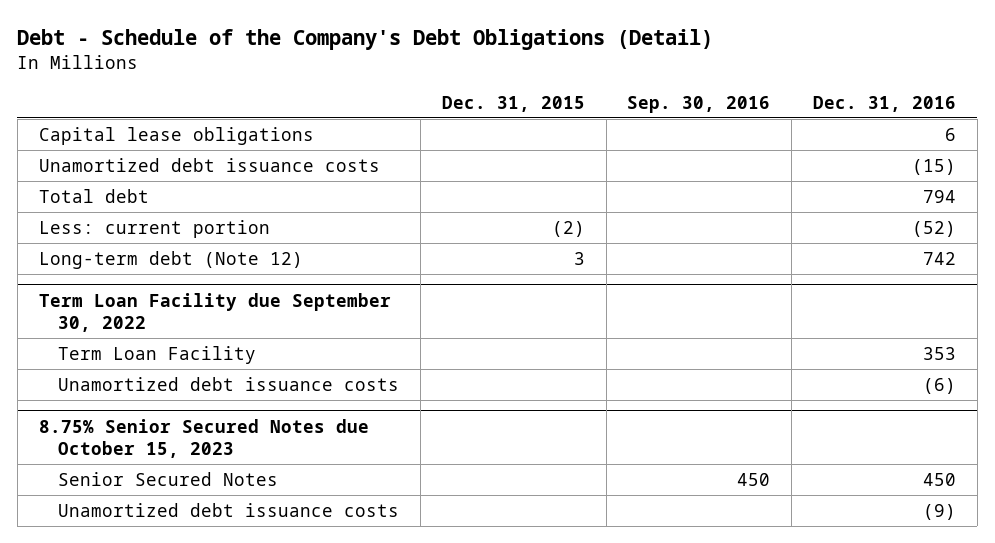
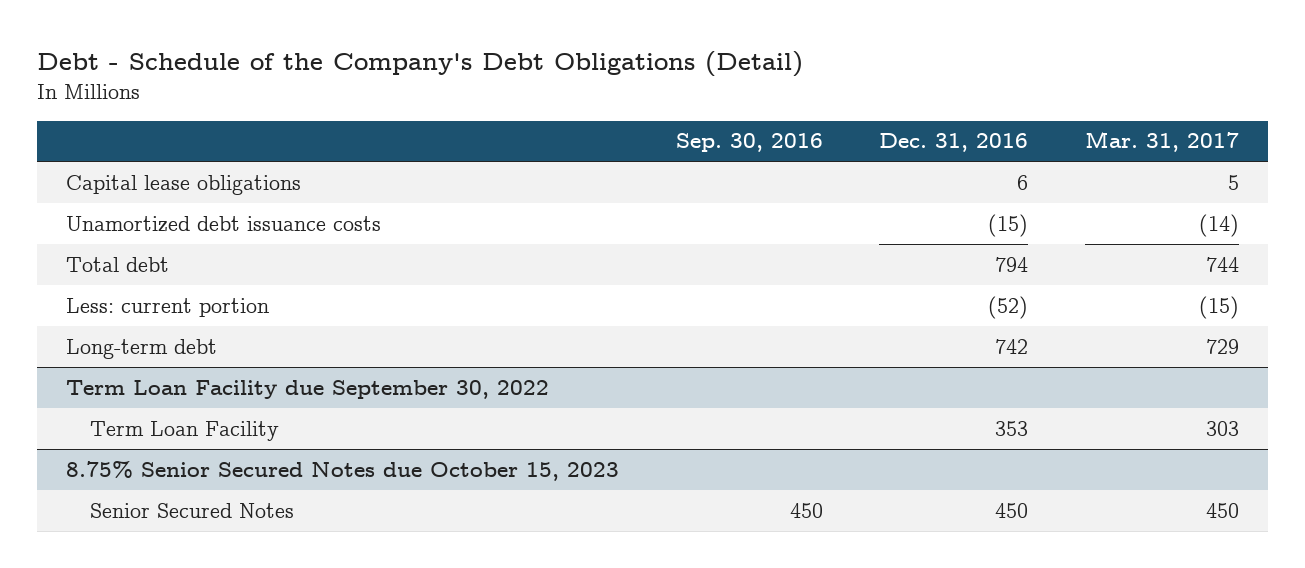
- | Dec. 31, 2015 | Sep. 30, 2016 | Dec. 31, 2016
+ | Sep. 30, 2016 | Dec. 31, 2016 | Mar. 31, 2017
- Long-term debt (Note 12) | 3 | | 742
+ Long-term debt | | 742 | 729
@ Term Loan Facility due September 30, 2022
- Unamortized debt issuance costs | | | (6)
@ 8.75% Senior Secured Notes due October 15, 2023
- Unamortized debt issuance costs | | | (9)

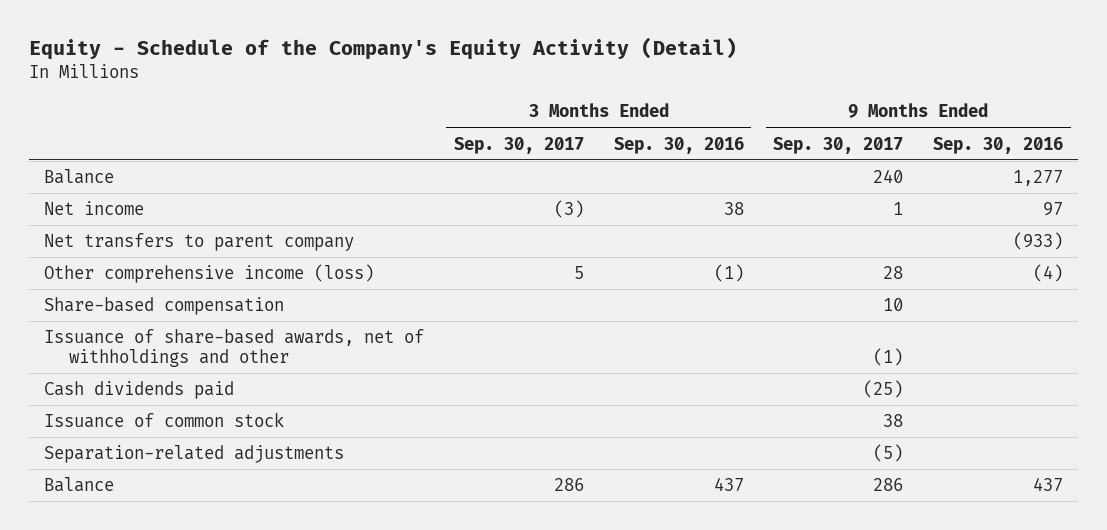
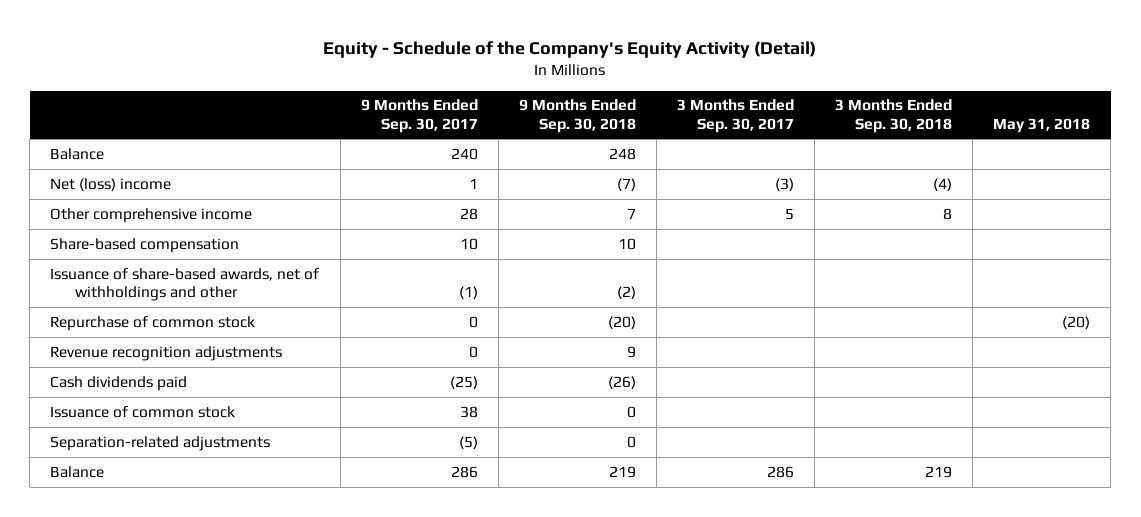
- | 3 Months Ended Sep. 30, 2017 | 3 Months Ended Sep. 30, 2016 | 9 Months Ended Sep. 30, 2017 | 9 Months Ended Sep. 30, 2016
+ | 9 Months Ended Sep. 30, 2017 | 9 Months Ended Sep. 30, 2018 | 3 Months Ended Sep. 30, 2017 | 3 Months Ended Sep. 30, 2018 | May 31, 2018
- Net income | (3) | 38 | 1 | 97
- Net transfers to parent company | | | | (933)
- Other comprehensive income (loss) | 5 | (1) | 28 | (4)
+ Net (loss) income | 1 | (7) | (3) | (4) |
+ Other comprehensive income | 28 | 7 | 5 | 8 |
+ Repurchase of common stock | 0 | (20) | | | (20)
+ Revenue recognition adjustments | 0 | 9 | | |

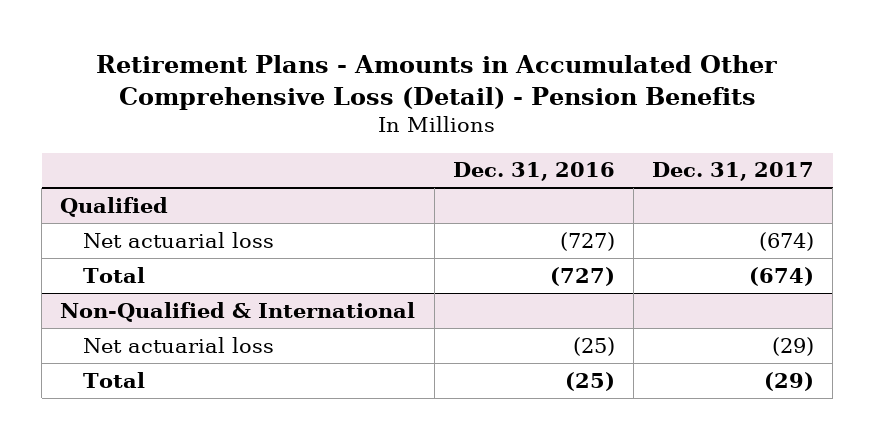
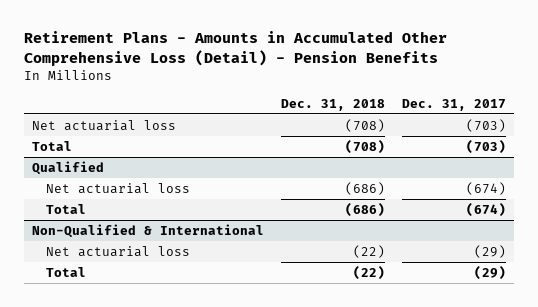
- | Dec. 31, 2016 | Dec. 31, 2017
+ | Dec. 31, 2018 | Dec. 31, 2017
+ Net actuarial loss | (708) | (703)
+ Total | (708) | (703)

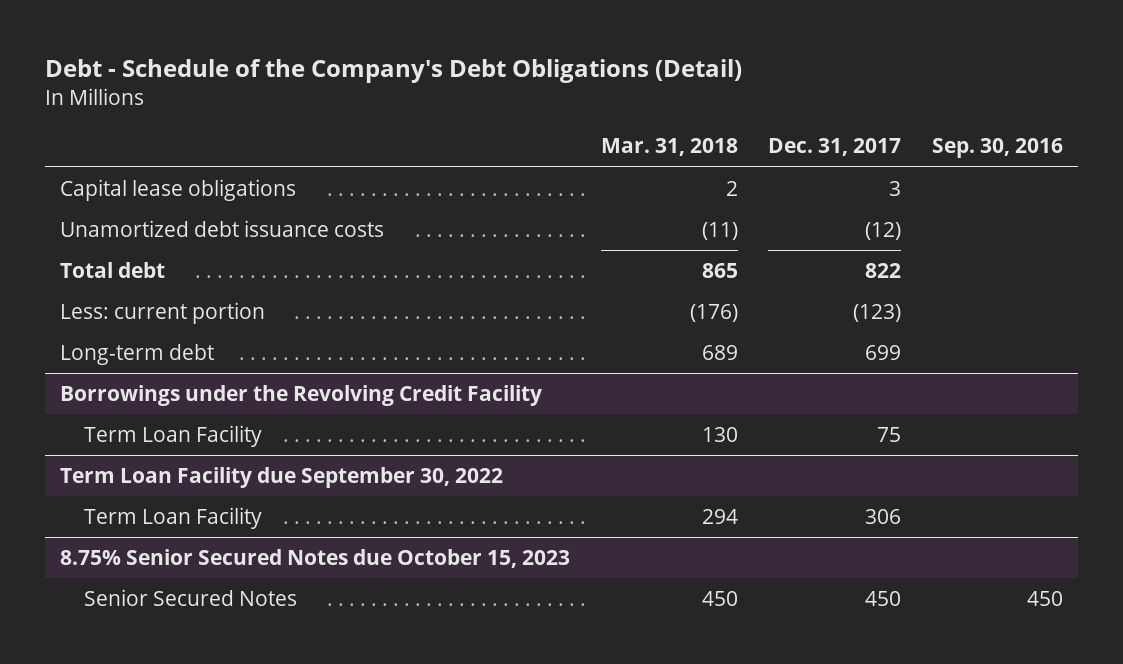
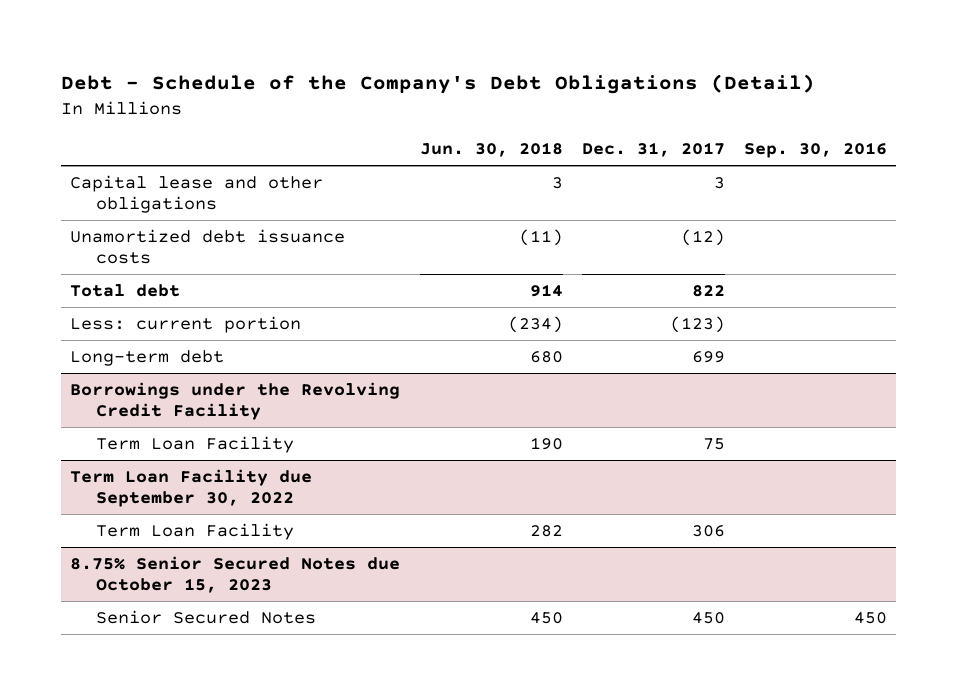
- | Mar. 31, 2018 | Dec. 31, 2017 | Sep. 30, 2016
+ | Jun. 30, 2018 | Dec. 31, 2017 | Sep. 30, 2016
- Capital lease obligations | 2 | 3 |
+ Capital lease and other obligations | 3 | 3 |

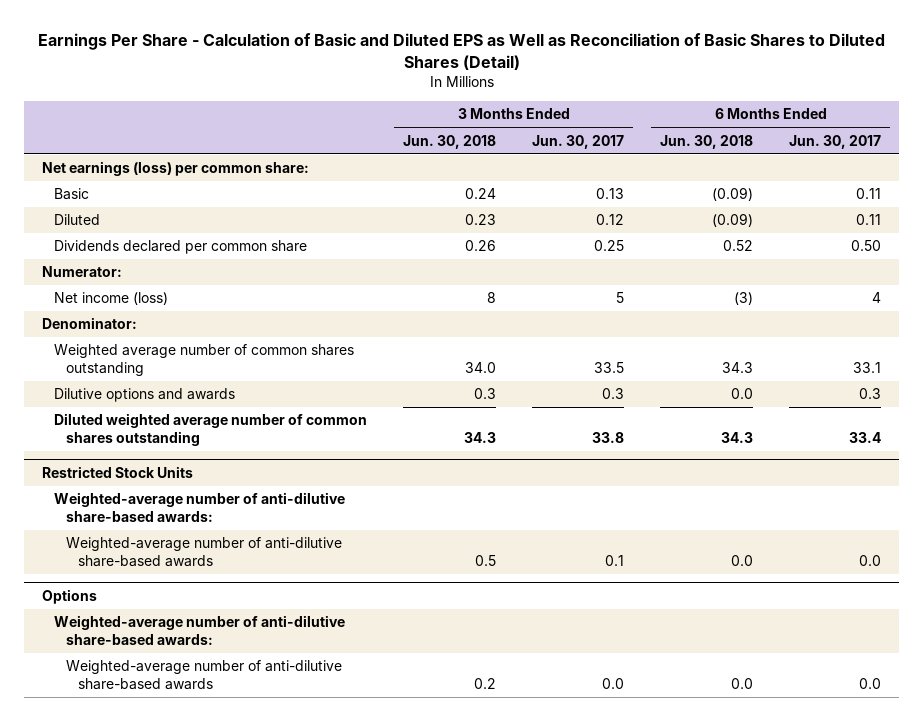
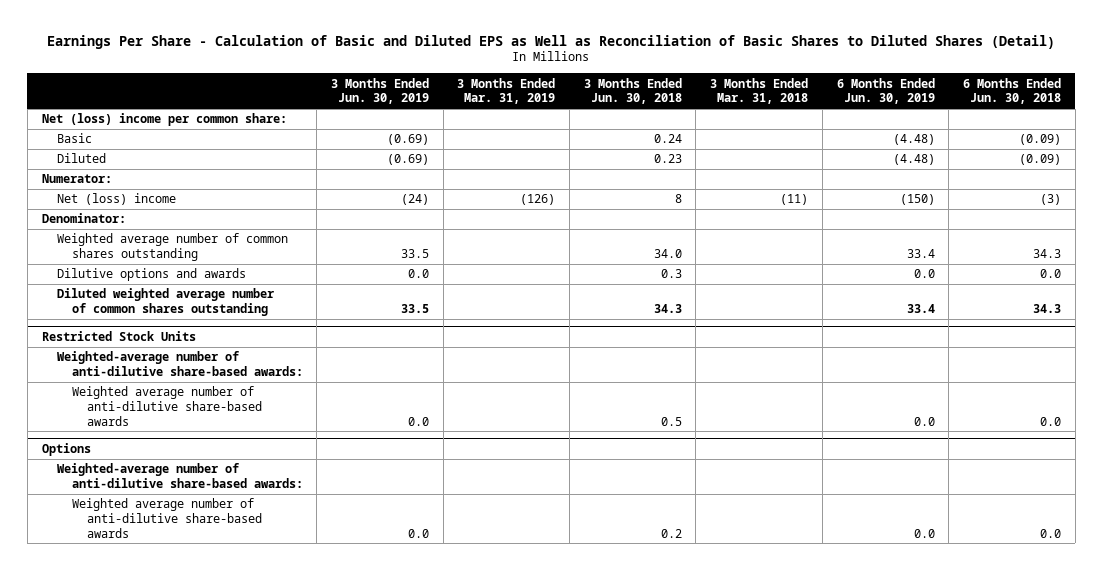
- | 3 Months Ended Jun. 30, 2018 | 3 Months Ended Jun. 30, 2017 | 6 Months Ended Jun. 30, 2018 | 6 Months Ended Jun. 30, 2017
+ | 3 Months Ended Jun. 30, 2019 | 3 Months Ended Mar. 31, 2019 | 3 Months Ended Jun. 30, 2018 | 3 Months Ended Mar. 31, 2018 | 6 Months Ended Jun. 30, 2019 | 6 Months Ended Jun. 30, 2018
- Net earnings (loss) per common share:
+ Net (loss) income per common share:
- Dividends declared per common share | 0.26 | 0.25 | 0.52 | 0.50
- Net income (loss) | 8 | 5 | (3) | 4
+ Net (loss) income | (24) | (126) | 8 | (11) | (150) | (3)
@ Restricted Stock Units
- Weighted-average number of anti-dilutive share-based awards | 0.5 | 0.1 | 0.0 | 0.0
+ Weighted average number of anti-dilutive share-based awards | 0.0 | | 0.5 | | 0.0 | 0.0
@ Options
- Weighted-average number of anti-dilutive share-based awards | 0.2 | 0.0 | 0.0 | 0.0
+ Weighted average number of anti-dilutive share-based awards | 0.0 | | 0.2 | | 0.0 | 0.0

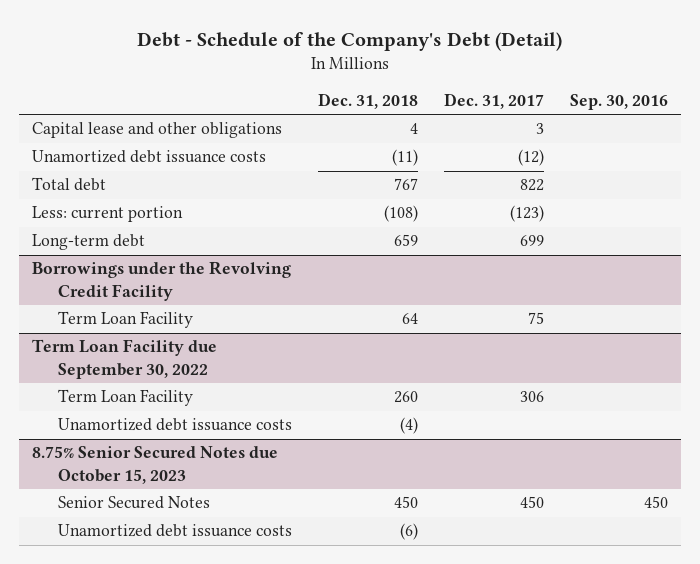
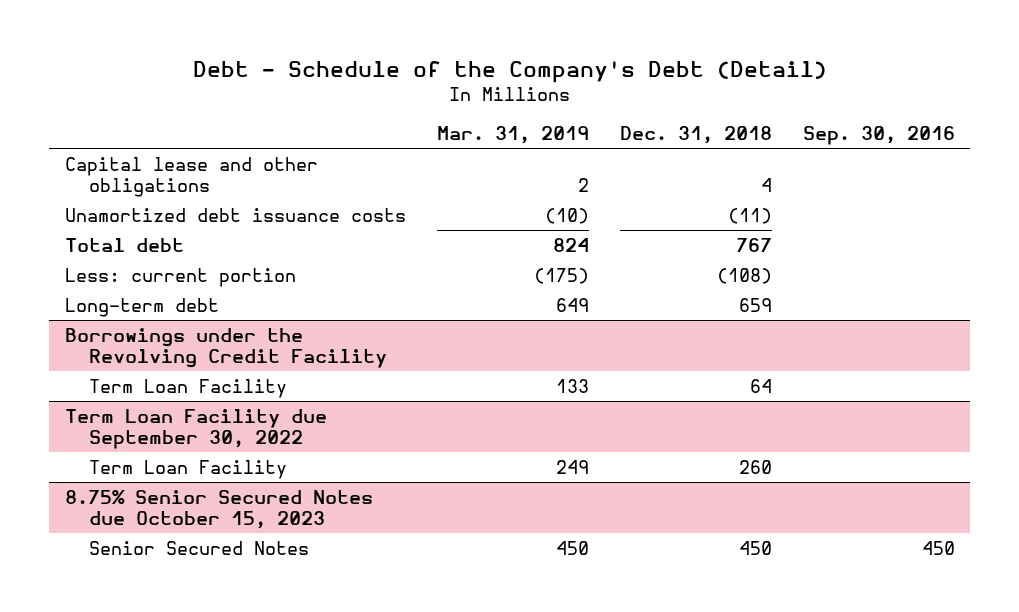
- | Dec. 31, 2018 | Dec. 31, 2017 | Sep. 30, 2016
+ | Mar. 31, 2019 | Dec. 31, 2018 | Sep. 30, 2016
@ Term Loan Facility due September 30, 2022
- Unamortized debt issuance costs | (4) | |
@ 8.75% Senior Secured Notes due October 15, 2023
- Unamortized debt issuance costs | (6) | |

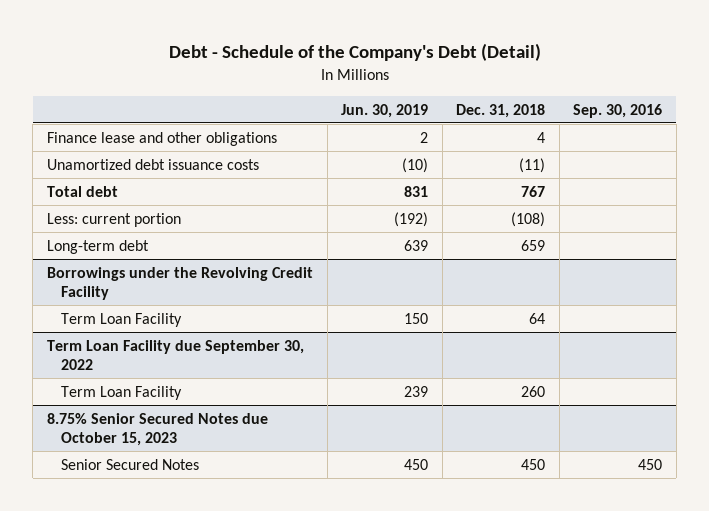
- | Mar. 31, 2019 | Dec. 31, 2018 | Sep. 30, 2016
+ | Jun. 30, 2019 | Dec. 31, 2018 | Sep. 30, 2016
- Capital lease and other obligations | 2 | 4 |
+ Finance lease and other obligations | 2 | 4 |

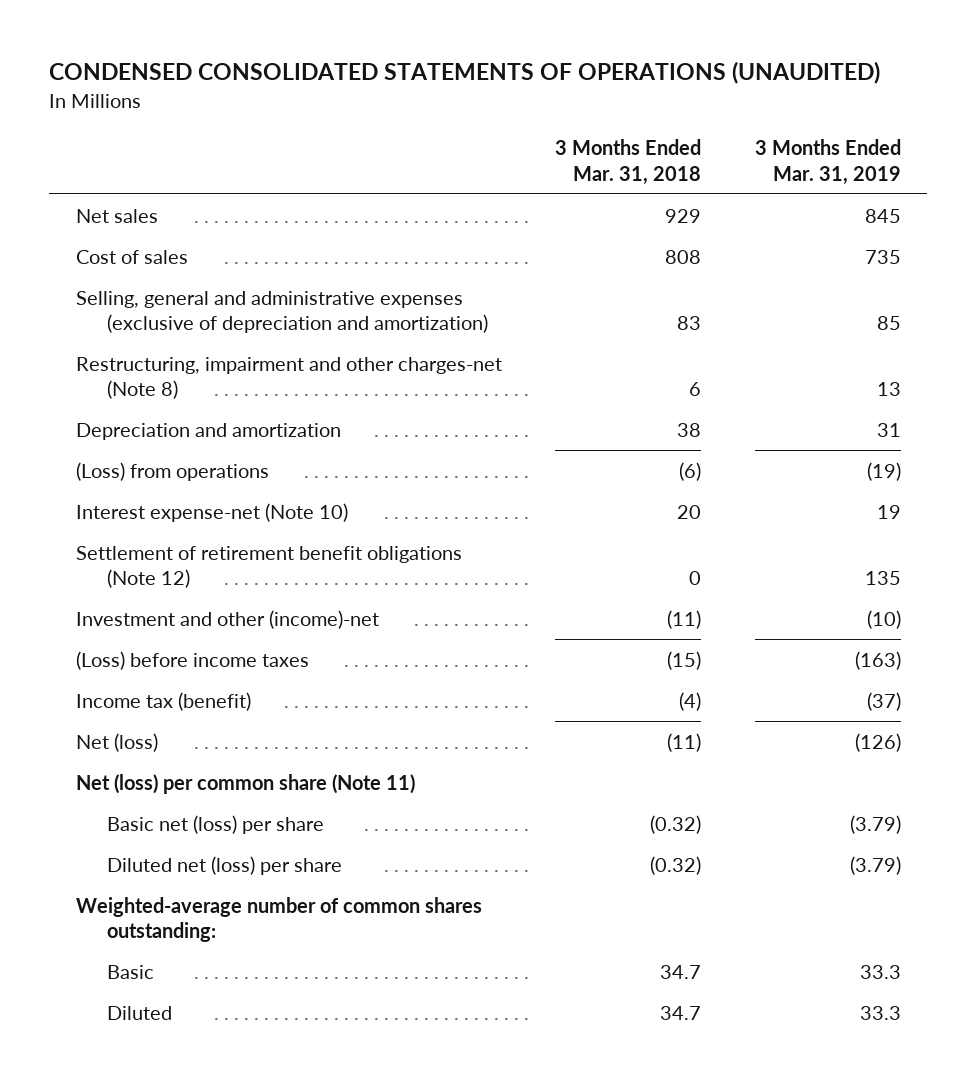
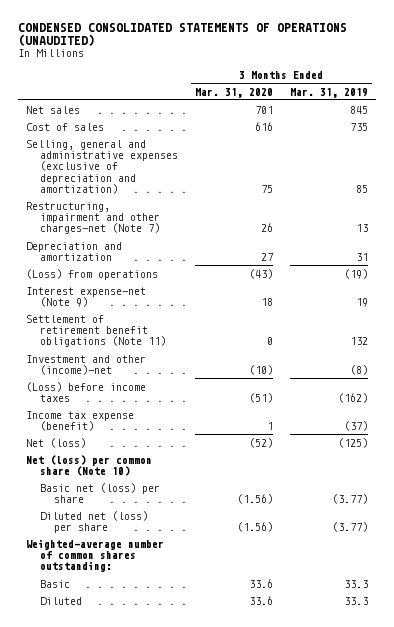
- | 3 Months Ended Mar. 31, 2018 | 3 Months Ended Mar. 31, 2019
+ | 3 Months Ended Mar. 31, 2020 | 3 Months Ended Mar. 31, 2019
- Restructuring, impairment and other charges-net (Note 8) | 6 | 13
+ Restructuring, impairment and other charges-net (Note 7) | 26 | 13
- Interest expense-net (Note 10) | 20 | 19
- Settlement of retirement benefit obligations (Note 12) | 0 | 135
- Investment and other (income)-net | (11) | (10)
- (Loss) before income taxes | (15) | (163)
- Income tax (benefit) | (4) | (37)
- Net (loss) | (11) | (126)
- Net (loss) per common share (Note 11)
- Basic net (loss) per share | (0.32) | (3.79)
- Diluted net (loss) per share | (0.32) | (3.79)
+ Interest expense-net (Note 9) | 18 | 19
+ Settlement of retirement benefit obligations (Note 11) | 0 | 132
+ Investment and other (income)-net | (10) | (8)
+ (Loss) before income taxes | (51) | (162)
+ Income tax expense (benefit) | 1 | (37)
+ Net (loss) | (52) | (125)
+ Net (loss) per common share (Note 10)
+ Basic net (loss) per share | (1.56) | (3.77)
+ Diluted net (loss) per share | (1.56) | (3.77)

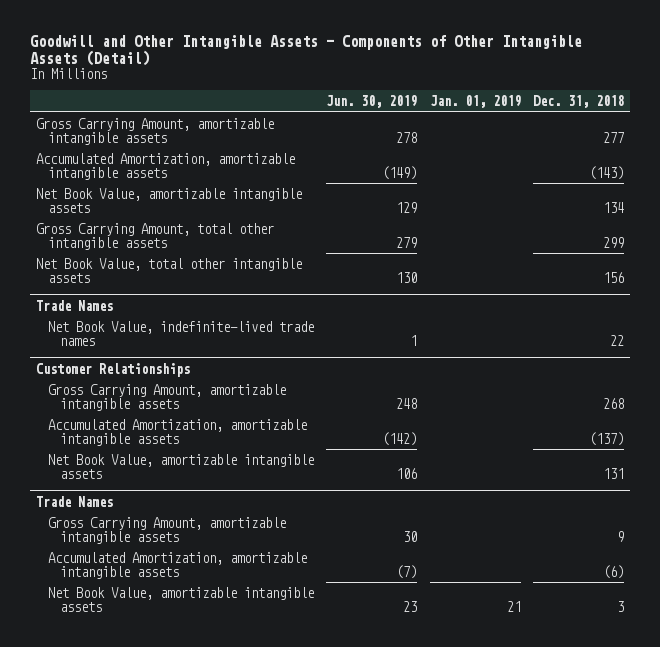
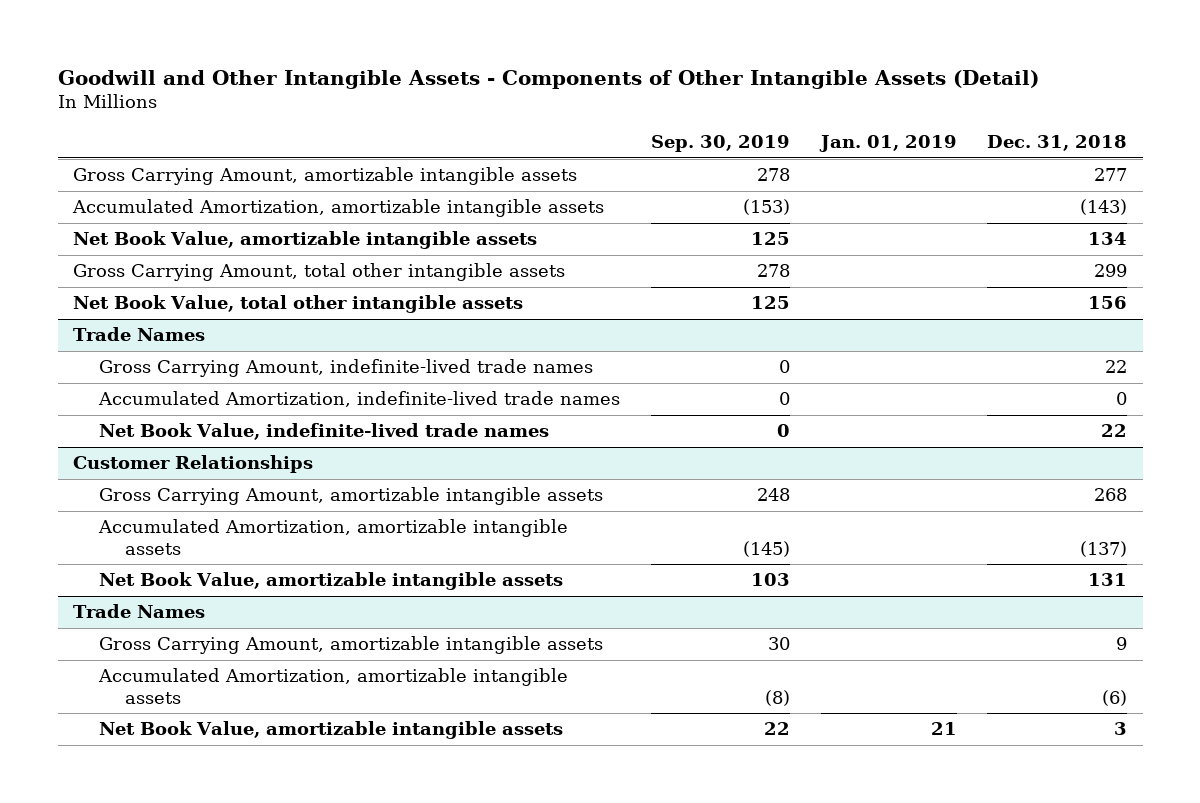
- | Jun. 30, 2019 | Jan. 01, 2019 | Dec. 31, 2018
+ | Sep. 30, 2019 | Jan. 01, 2019 | Dec. 31, 2018
@ Trade Names
+ Gross Carrying Amount, indefinite-lived trade names | 0 | | 22
+ Accumulated Amortization, indefinite-lived trade names | 0 | | 0

